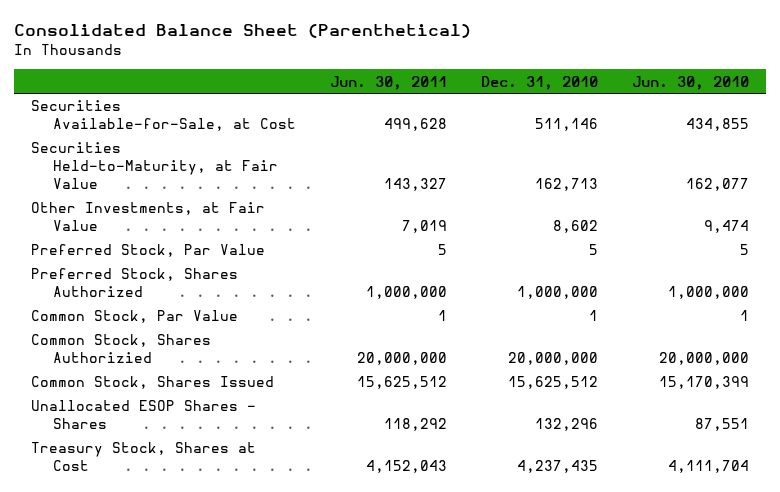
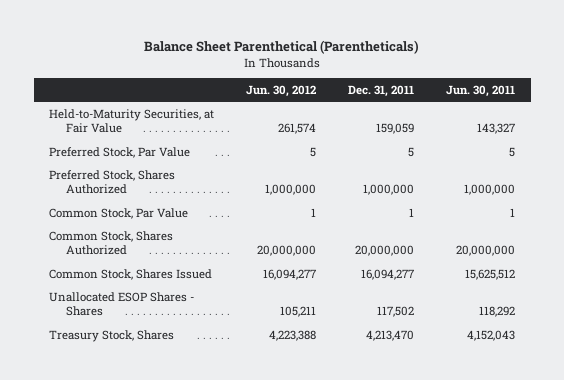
- Consolidated Balance Sheet (Parenthetical)
+ Balance Sheet Parenthetical (Parentheticals)
- | Jun. 30, 2011 | Dec. 31, 2010 | Jun. 30, 2010
+ | Jun. 30, 2012 | Dec. 31, 2011 | Jun. 30, 2011
- Securities Available-for-Sale, at Cost | 499,628 | 511,146 | 434,855
- Securities Held-to-Maturity, at Fair Value | 143,327 | 162,713 | 162,077
- Other Investments, at Fair Value | 7,019 | 8,602 | 9,474
+ Held-to-Maturity Securities, at Fair Value | 261,574 | 159,059 | 143,327
- Common Stock, Shares Authorizied | 20,000,000 | 20,000,000 | 20,000,000
+ Common Stock, Shares Authorized | 20,000,000 | 20,000,000 | 20,000,000
- Treasury Stock, Shares at Cost | 4,152,043 | 4,237,435 | 4,111,704
+ Treasury Stock, Shares | 4,223,388 | 4,213,470 | 4,152,043

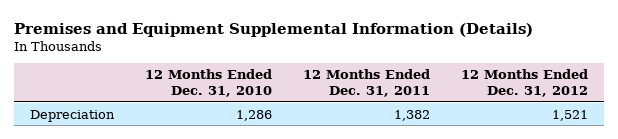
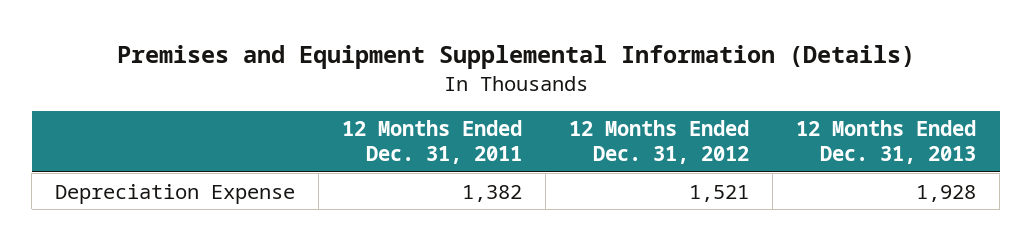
- | 12 Months Ended Dec. 31, 2010 | 12 Months Ended Dec. 31, 2011 | 12 Months Ended Dec. 31, 2012
+ | 12 Months Ended Dec. 31, 2011 | 12 Months Ended Dec. 31, 2012 | 12 Months Ended Dec. 31, 2013
- Depreciation | 1,286 | 1,382 | 1,521
+ Depreciation Expense | 1,382 | 1,521 | 1,928

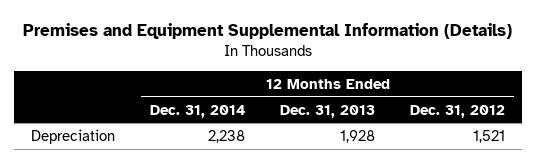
- | 12 Months Ended Dec. 31, 2011 | 12 Months Ended Dec. 31, 2012 | 12 Months Ended Dec. 31, 2013
+ | 12 Months Ended Dec. 31, 2014 | 12 Months Ended Dec. 31, 2013 | 12 Months Ended Dec. 31, 2012
- Depreciation Expense | 1,382 | 1,521 | 1,928
+ Depreciation | 2,238 | 1,928 | 1,521

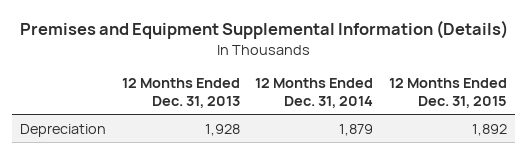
- | 12 Months Ended Dec. 31, 2014 | 12 Months Ended Dec. 31, 2013 | 12 Months Ended Dec. 31, 2012
+ | 12 Months Ended Dec. 31, 2013 | 12 Months Ended Dec. 31, 2014 | 12 Months Ended Dec. 31, 2015
- Depreciation | 2,238 | 1,928 | 1,521
+ Depreciation | 1,928 | 1,879 | 1,892

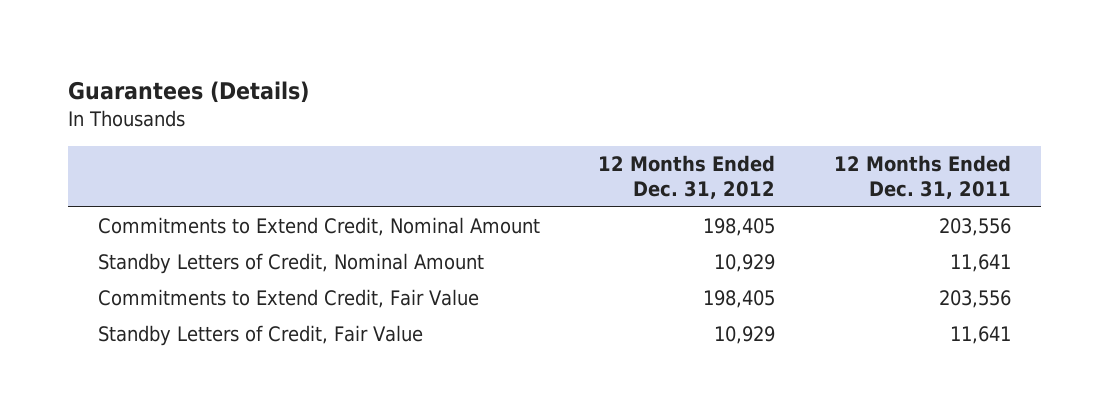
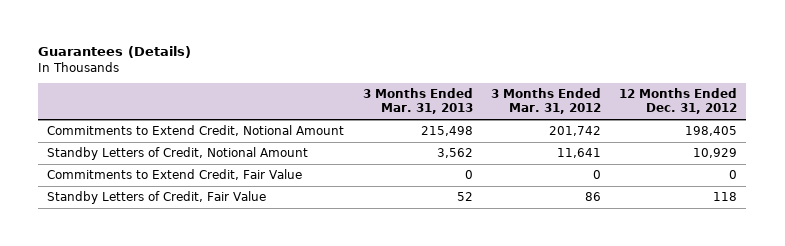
- | 12 Months Ended Dec. 31, 2012 | 12 Months Ended Dec. 31, 2011
+ | 3 Months Ended Mar. 31, 2013 | 3 Months Ended Mar. 31, 2012 | 12 Months Ended Dec. 31, 2012
- Commitments to Extend Credit, Nominal Amount | 198,405 | 203,556
- Standby Letters of Credit, Nominal Amount | 10,929 | 11,641
- Commitments to Extend Credit, Fair Value | 198,405 | 203,556
- Standby Letters of Credit, Fair Value | 10,929 | 11,641
+ Commitments to Extend Credit, Notional Amount | 215,498 | 201,742 | 198,405
+ Standby Letters of Credit, Notional Amount | 3,562 | 11,641 | 10,929
+ Commitments to Extend Credit, Fair Value | 0 | 0 | 0
+ Standby Letters of Credit, Fair Value | 52 | 86 | 118

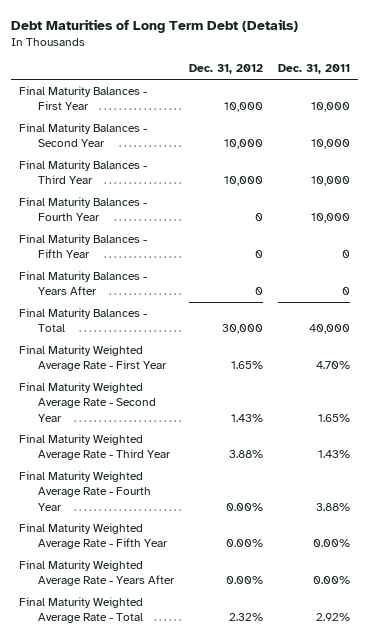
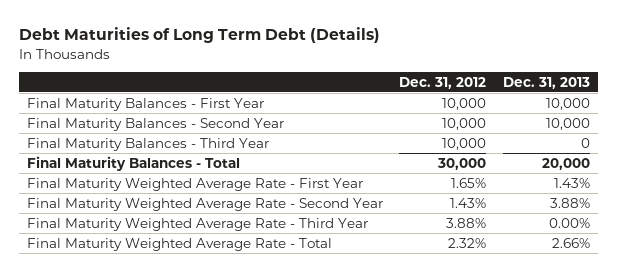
- | Dec. 31, 2012 | Dec. 31, 2011
+ | Dec. 31, 2012 | Dec. 31, 2013
- Final Maturity Balances - Fourth Year | 0 | 10,000
- Final Maturity Balances - Fifth Year | 0 | 0
- Final Maturity Balances - Years After | 0 | 0
- Final Maturity Weighted Average Rate - Fourth Year | 0.00% | 3.88%
- Final Maturity Weighted Average Rate - Fifth Year | 0.00% | 0.00%
- Final Maturity Weighted Average Rate - Years After | 0.00% | 0.00%

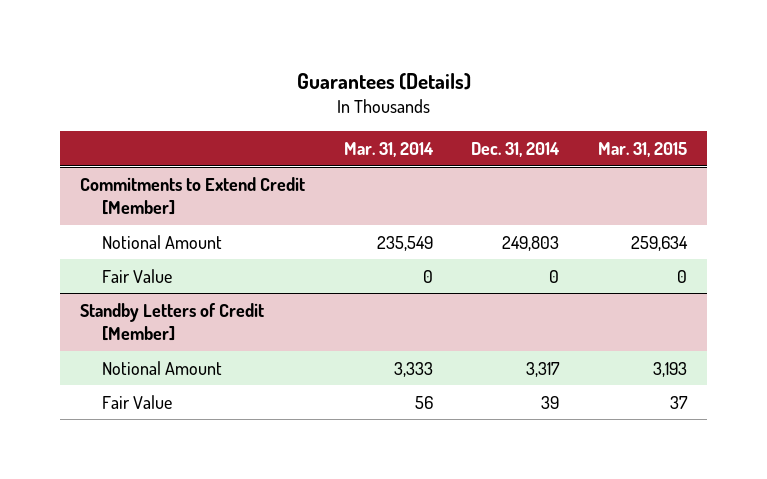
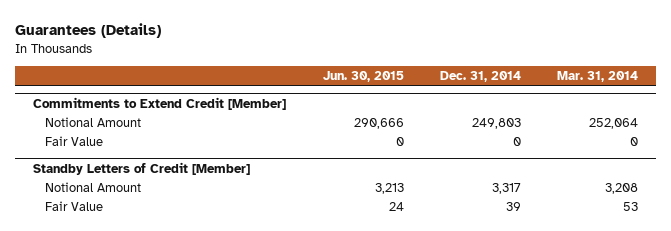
- | Mar. 31, 2014 | Dec. 31, 2014 | Mar. 31, 2015
+ | Jun. 30, 2015 | Dec. 31, 2014 | Mar. 31, 2014
@ Commitments to Extend Credit [Member]
- Notional Amount | 235,549 | 249,803 | 259,634
+ Notional Amount | 290,666 | 249,803 | 252,064
@ Standby Letters of Credit [Member]
- Notional Amount | 3,333 | 3,317 | 3,193
- Fair Value | 56 | 39 | 37
+ Notional Amount | 3,213 | 3,317 | 3,208
+ Fair Value | 24 | 39 | 53

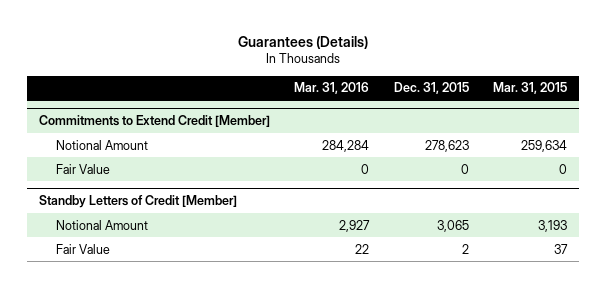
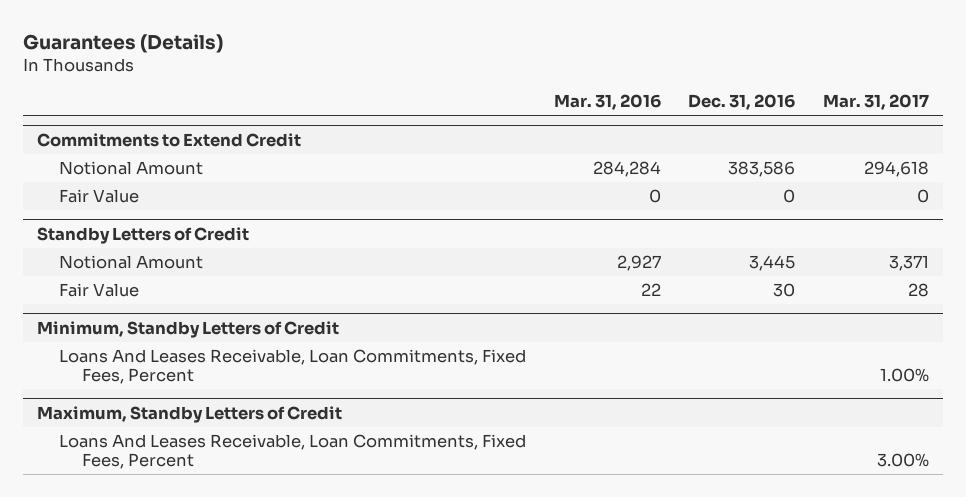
- | Mar. 31, 2016 | Dec. 31, 2015 | Mar. 31, 2015
+ | Mar. 31, 2016 | Dec. 31, 2016 | Mar. 31, 2017
- Commitments to Extend Credit [Member]
+ Commitments to Extend Credit
- Standby Letters of Credit [Member]
+ Standby Letters of Credit
+ Minimum, Standby Letters of Credit
+ Loans And Leases Receivable, Loan Commitments, Fixed Fees, Percent | | | 1.00%
+ Maximum, Standby Letters of Credit
+ Loans And Leases Receivable, Loan Commitments, Fixed Fees, Percent | | | 3.00%

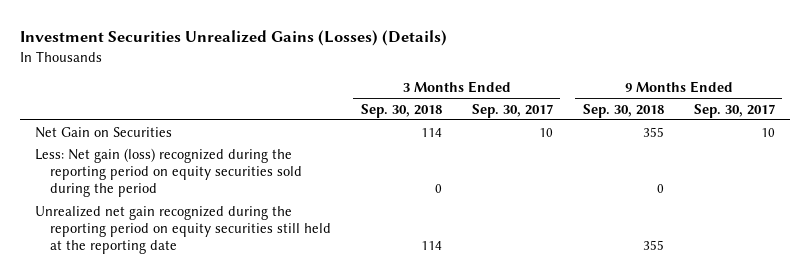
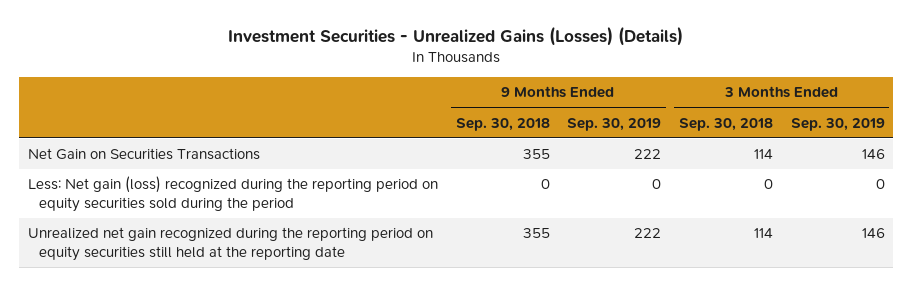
- Investment Securities Unrealized Gains (Losses) (Details)
+ Investment Securities - Unrealized Gains (Losses) (Details)
- | 3 Months Ended Sep. 30, 2018 | 3 Months Ended Sep. 30, 2017 | 9 Months Ended Sep. 30, 2018 | 9 Months Ended Sep. 30, 2017
+ | 9 Months Ended Sep. 30, 2018 | 9 Months Ended Sep. 30, 2019 | 3 Months Ended Sep. 30, 2018 | 3 Months Ended Sep. 30, 2019
- Net Gain on Securities | 114 | 10 | 355 | 10
+ Net Gain on Securities Transactions | 355 | 222 | 114 | 146

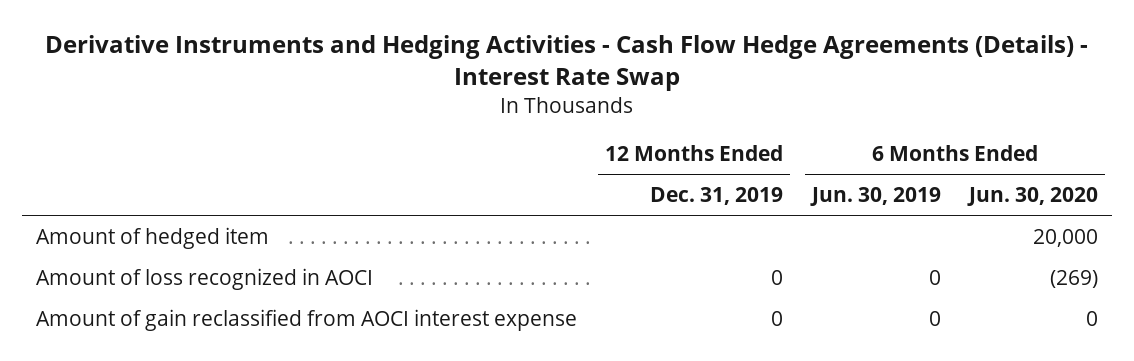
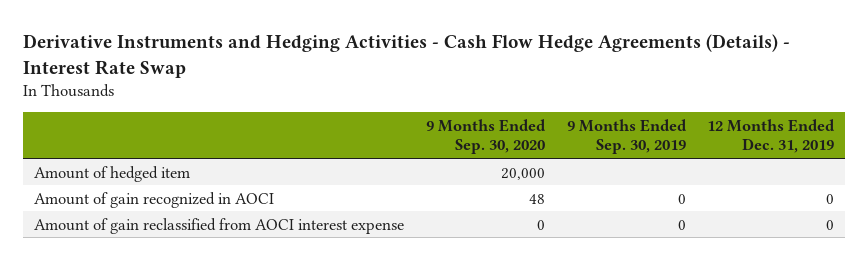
- | 12 Months Ended Dec. 31, 2019 | 6 Months Ended Jun. 30, 2019 | 6 Months Ended Jun. 30, 2020
+ | 9 Months Ended Sep. 30, 2020 | 9 Months Ended Sep. 30, 2019 | 12 Months Ended Dec. 31, 2019
- Amount of loss recognized in AOCI | 0 | 0 | (269)
+ Amount of gain recognized in AOCI | 48 | 0 | 0

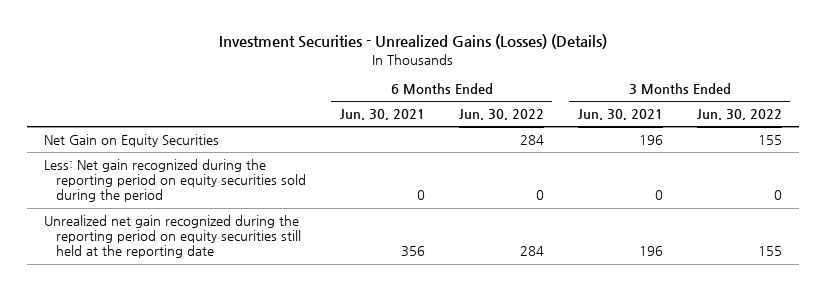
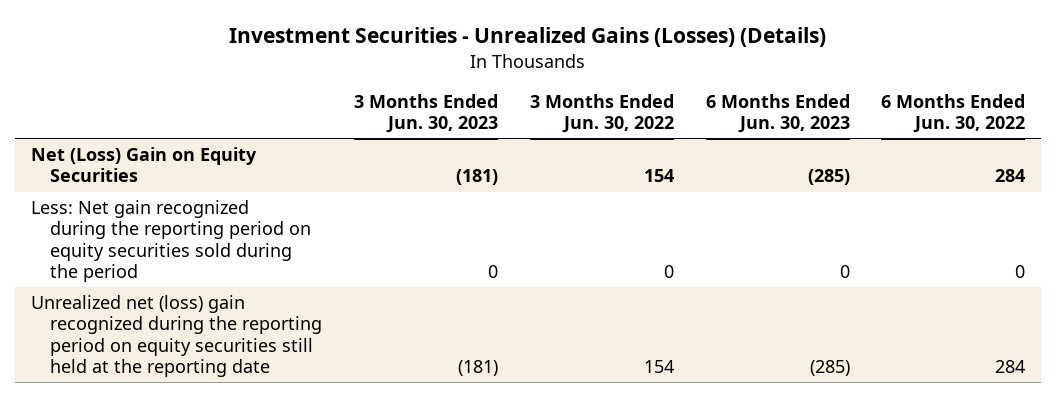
- | 6 Months Ended Jun. 30, 2021 | 6 Months Ended Jun. 30, 2022 | 3 Months Ended Jun. 30, 2021 | 3 Months Ended Jun. 30, 2022
+ | 3 Months Ended Jun. 30, 2023 | 3 Months Ended Jun. 30, 2022 | 6 Months Ended Jun. 30, 2023 | 6 Months Ended Jun. 30, 2022
- Net Gain on Equity Securities | | 284 | 196 | 155
+ Net (Loss) Gain on Equity Securities | (181) | 154 | (285) | 284
- Unrealized net gain recognized during the reporting period on equity securities still held at the reporting date | 356 | 284 | 196 | 155
+ Unrealized net (loss) gain recognized during the reporting period on equity securities still held at the reporting date | (181) | 154 | (285) | 284

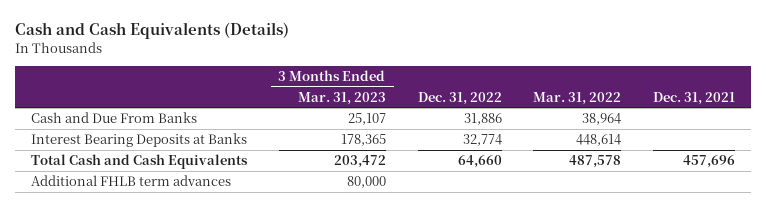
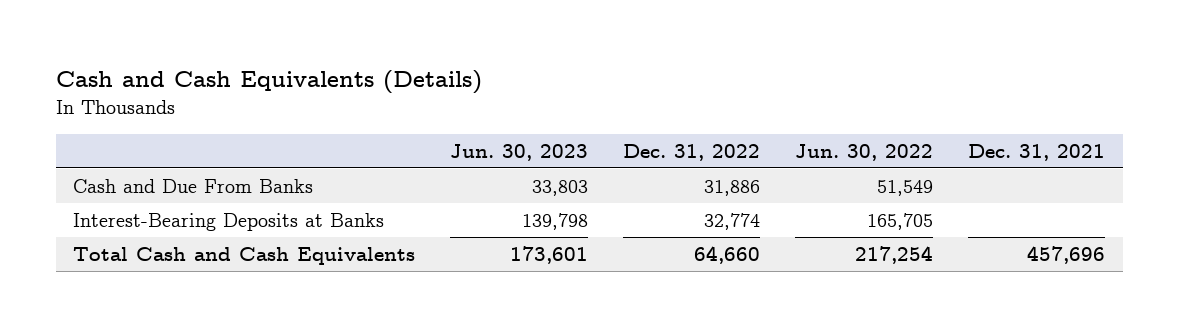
- | 3 Months Ended Mar. 31, 2023 | Dec. 31, 2022 | Mar. 31, 2022 | Dec. 31, 2021
+ | Jun. 30, 2023 | Dec. 31, 2022 | Jun. 30, 2022 | Dec. 31, 2021
- Interest Bearing Deposits at Banks | 178,365 | 32,774 | 448,614 |
+ Interest-Bearing Deposits at Banks | 139,798 | 32,774 | 165,705 |
- Additional FHLB term advances | 80,000 | | |

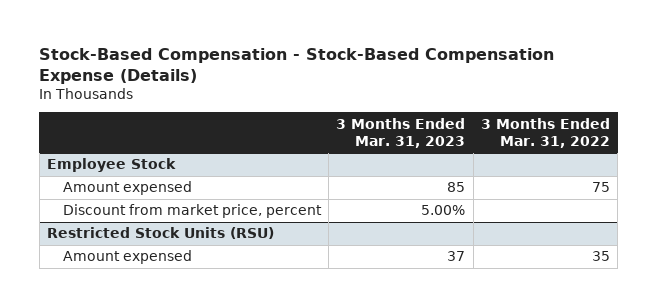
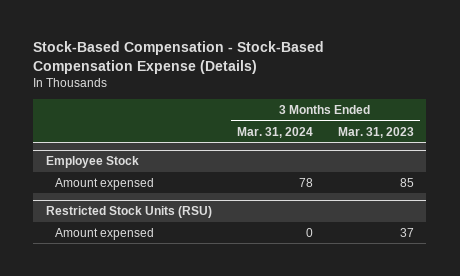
- | 3 Months Ended Mar. 31, 2023 | 3 Months Ended Mar. 31, 2022
+ | 3 Months Ended Mar. 31, 2024 | 3 Months Ended Mar. 31, 2023
@ Employee Stock
- Discount from market price, percent | 5.00% |

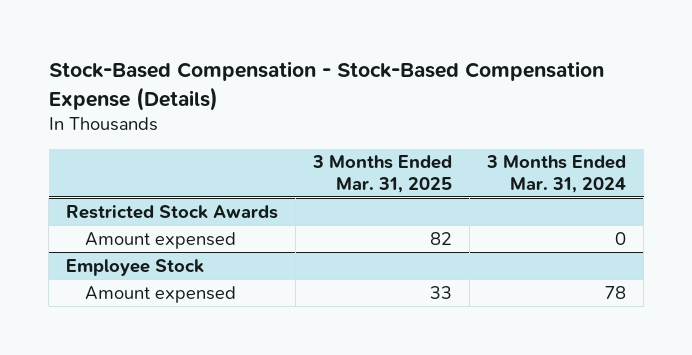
- | 3 Months Ended Mar. 31, 2024 | 3 Months Ended Mar. 31, 2023
+ | 3 Months Ended Mar. 31, 2025 | 3 Months Ended Mar. 31, 2024
+ Restricted Stock Awards
+ Amount expensed | 82 | 0
- Restricted Stock Units (RSU)
- Amount expensed | 0 | 37

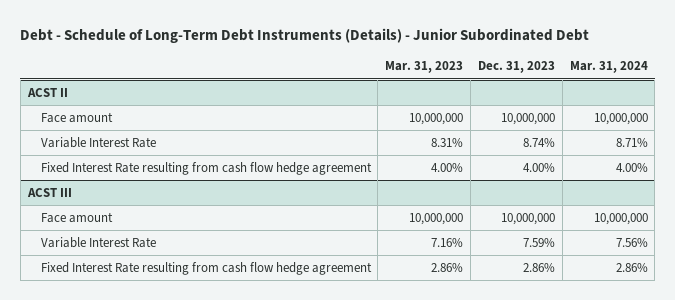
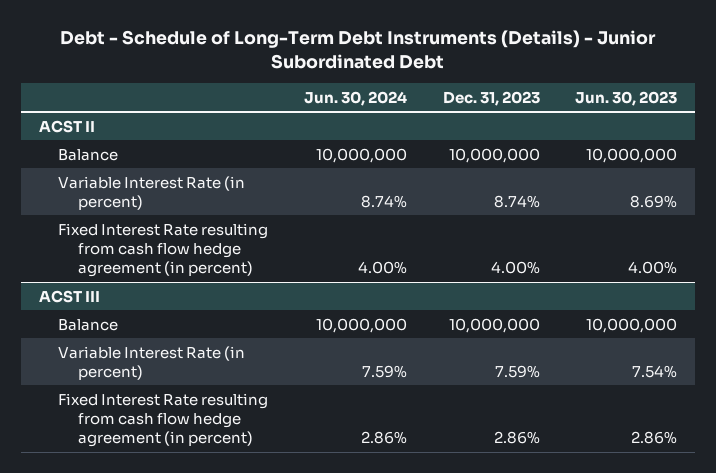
- | Mar. 31, 2023 | Dec. 31, 2023 | Mar. 31, 2024
+ | Jun. 30, 2024 | Dec. 31, 2023 | Jun. 30, 2023
@ ACST II
- Face amount | 10,000,000 | 10,000,000 | 10,000,000
- Variable Interest Rate | 8.31% | 8.74% | 8.71%
- Fixed Interest Rate resulting from cash flow hedge agreement | 4.00% | 4.00% | 4.00%
+ Balance | 10,000,000 | 10,000,000 | 10,000,000
+ Variable Interest Rate (in percent) | 8.74% | 8.74% | 8.69%
+ Fixed Interest Rate resulting from cash flow hedge agreement (in percent) | 4.00% | 4.00% | 4.00%
@ ACST III
- Face amount | 10,000,000 | 10,000,000 | 10,000,000
- Variable Interest Rate | 7.16% | 7.59% | 7.56%
- Fixed Interest Rate resulting from cash flow hedge agreement | 2.86% | 2.86% | 2.86%
+ Balance | 10,000,000 | 10,000,000 | 10,000,000
+ Variable Interest Rate (in percent) | 7.59% | 7.59% | 7.54%
+ Fixed Interest Rate resulting from cash flow hedge agreement (in percent) | 2.86% | 2.86% | 2.86%

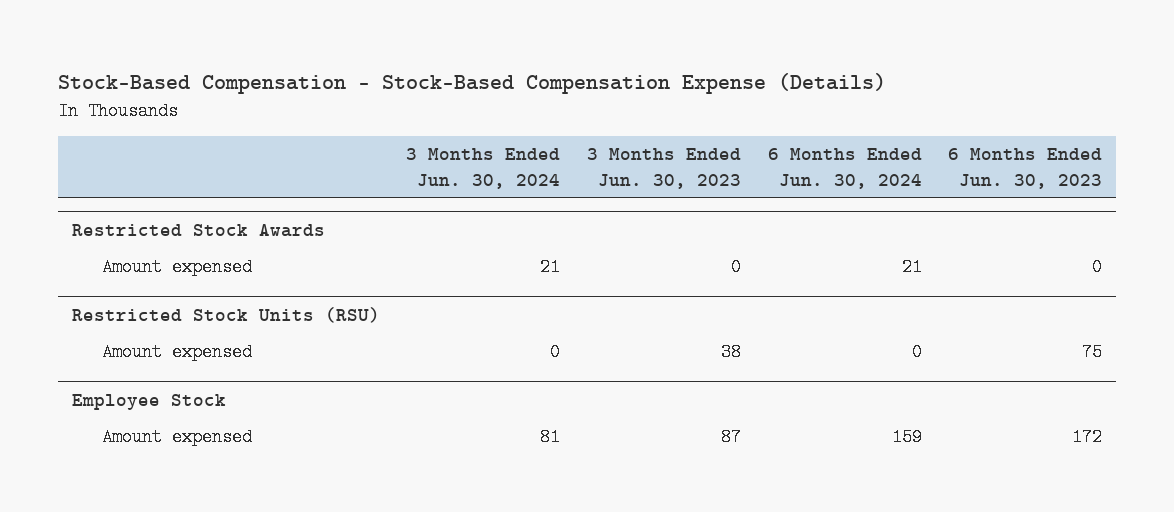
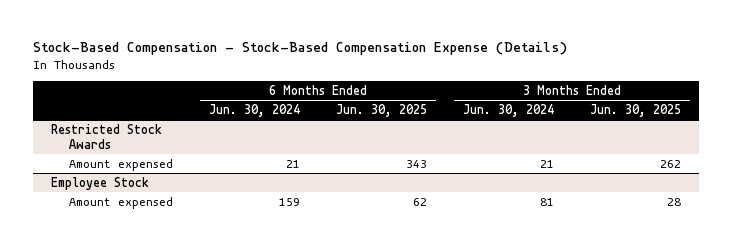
- | 3 Months Ended Jun. 30, 2024 | 3 Months Ended Jun. 30, 2023 | 6 Months Ended Jun. 30, 2024 | 6 Months Ended Jun. 30, 2023
+ | 6 Months Ended Jun. 30, 2024 | 6 Months Ended Jun. 30, 2025 | 3 Months Ended Jun. 30, 2024 | 3 Months Ended Jun. 30, 2025
- Restricted Stock Units (RSU)
- Amount expensed | 0 | 38 | 0 | 75

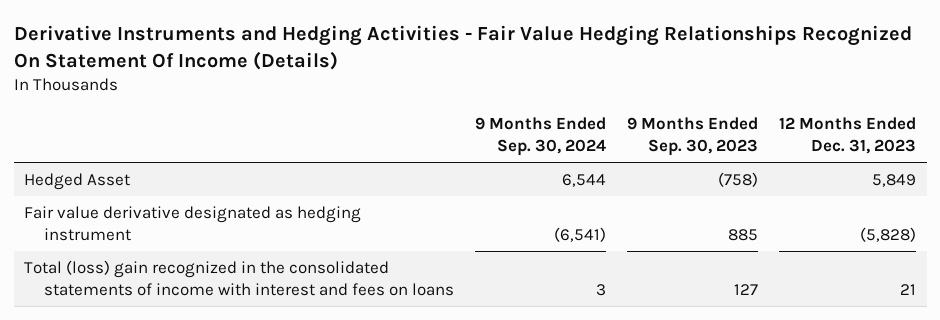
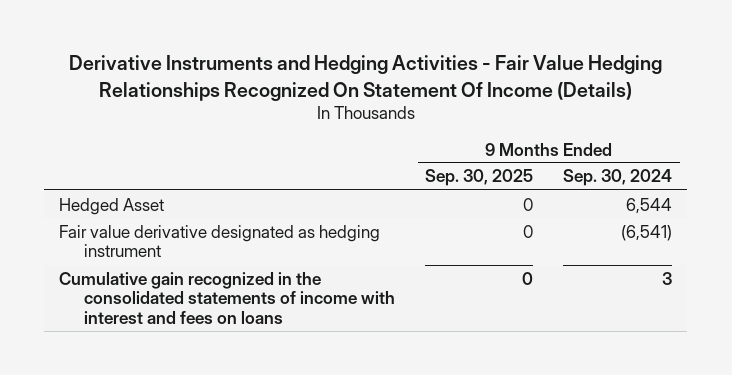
- | 9 Months Ended Sep. 30, 2024 | 9 Months Ended Sep. 30, 2023 | 12 Months Ended Dec. 31, 2023
+ | 9 Months Ended Sep. 30, 2025 | 9 Months Ended Sep. 30, 2024
- Total (loss) gain recognized in the consolidated statements of income with interest and fees on loans | 3 | 127 | 21
+ Cumulative gain recognized in the consolidated statements of income with interest and fees on loans | 0 | 3

